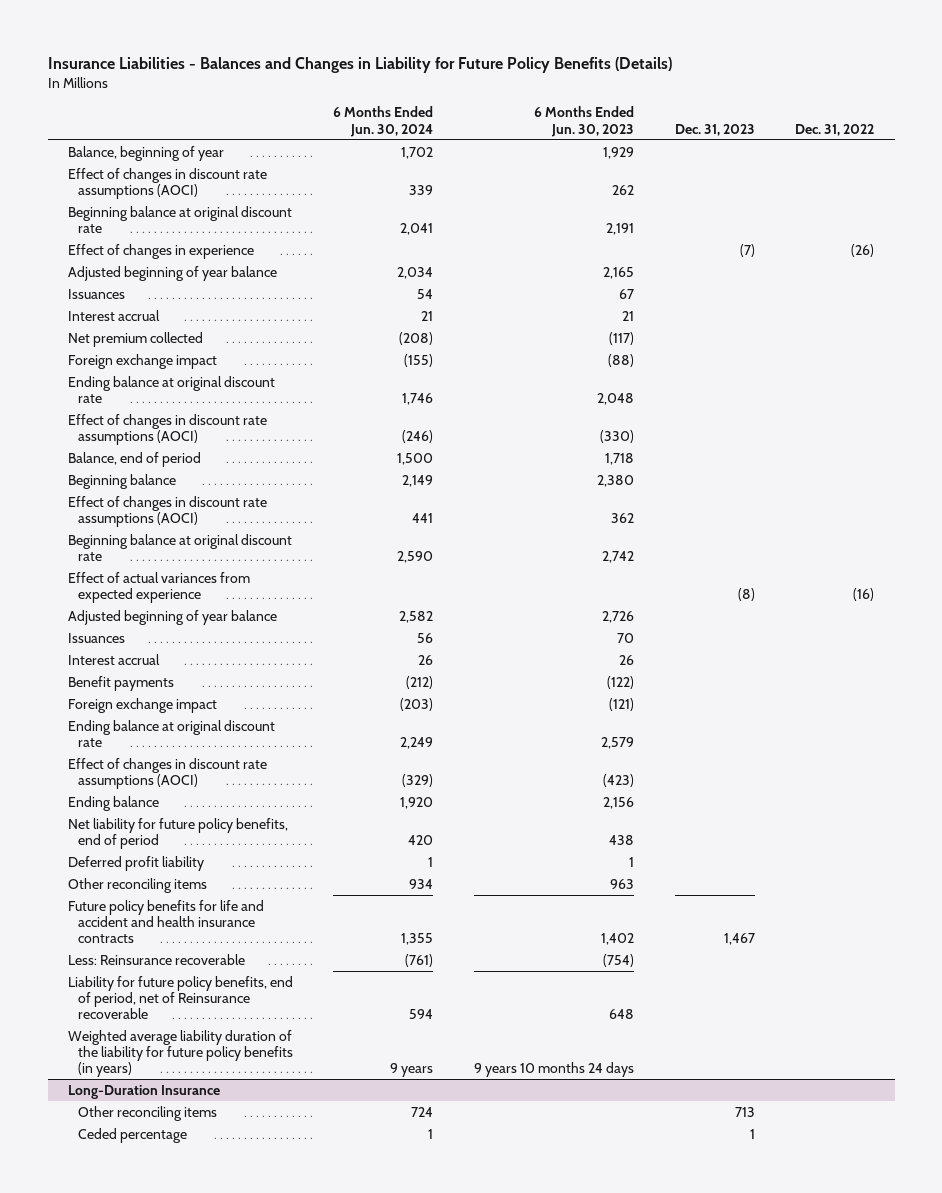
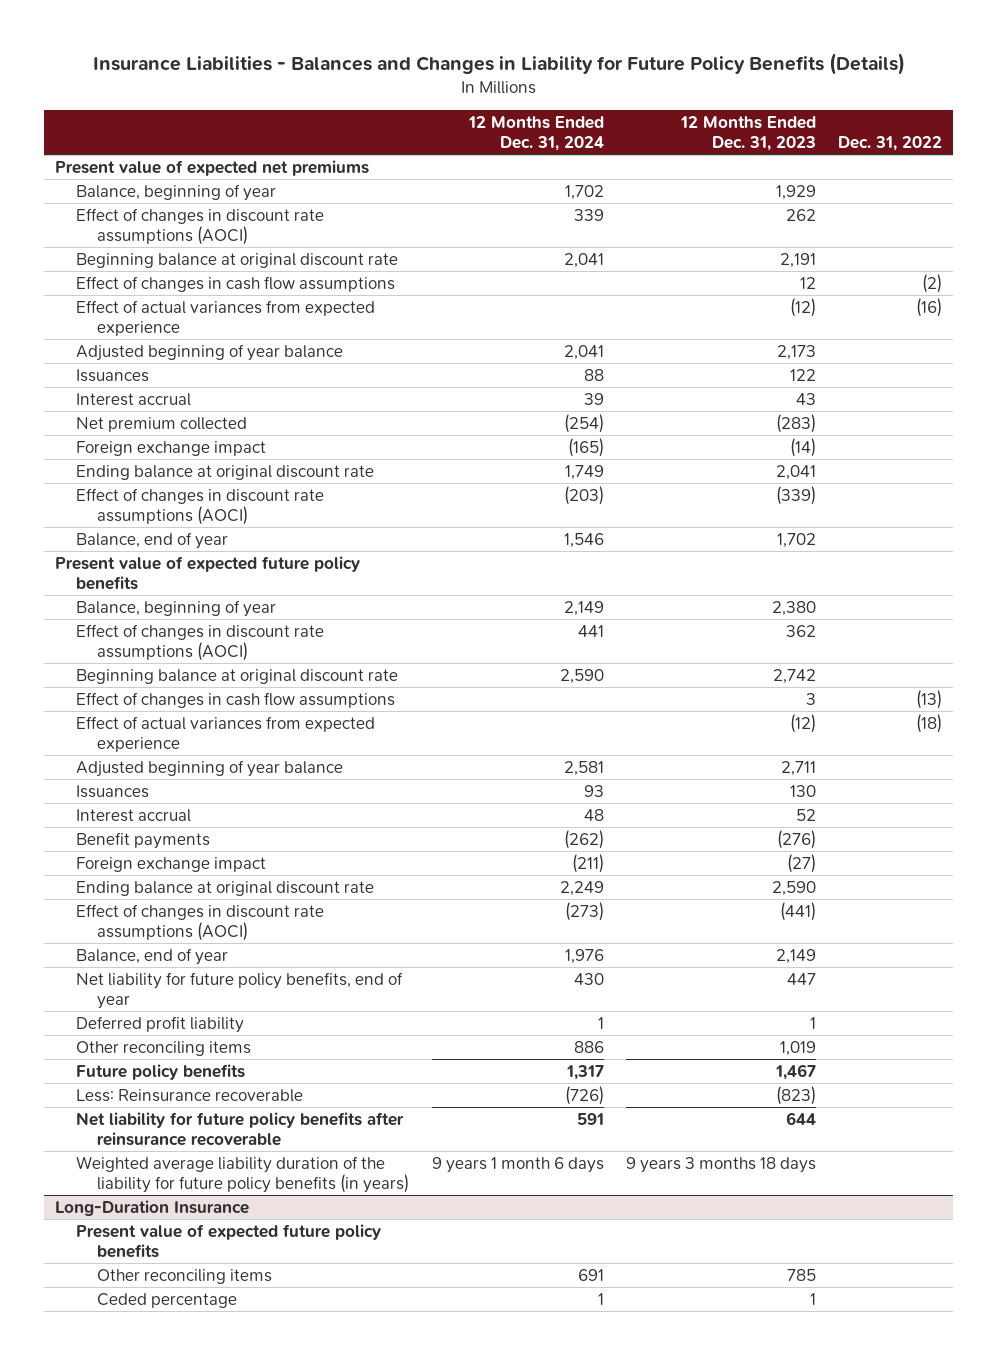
- | 6 Months Ended Jun. 30, 2024 | 6 Months Ended Jun. 30, 2023 | Dec. 31, 2023 | Dec. 31, 2022
+ | 12 Months Ended Dec. 31, 2024 | 12 Months Ended Dec. 31, 2023 | Dec. 31, 2022
+ Present value of expected net premiums
- Effect of changes in experience | | | (7) | (26)
+ Effect of changes in cash flow assumptions | | 12 | (2)
moved up: Effect of actual variances from expected experience | | (12) | (16)
- Balance, end of period | 1,500 | 1,718 | |
- Beginning balance | 2,149 | 2,380 | |
+ Balance, end of year | 1,546 | 1,702 |
+ Present value of expected future policy benefits
+ Balance, beginning of year | 2,149 | 2,380 |
+ Effect of changes in cash flow assumptions | | 3 | (13)
+ Effect of actual variances from expected experience | | (12) | (18)
- Ending balance | 1,920 | 2,156 | |
- Net liability for future policy benefits, end of period | 420 | 438 | |
+ Balance, end of year | 1,976 | 2,149 |
+ Net liability for future policy benefits, end of year | 430 | 447 |
- Future policy benefits for life and accident and health insurance contracts | 1,355 | 1,402 | 1,467 |
+ Future policy benefits | 1,317 | 1,467 |
- Liability for future policy benefits, end of period, net of Reinsurance recoverable | 594 | 648 | |
+ Net liability for future policy benefits after reinsurance recoverable | 591 | 644 |
@ Long-Duration Insurance
+ Present value of expected future policy benefits

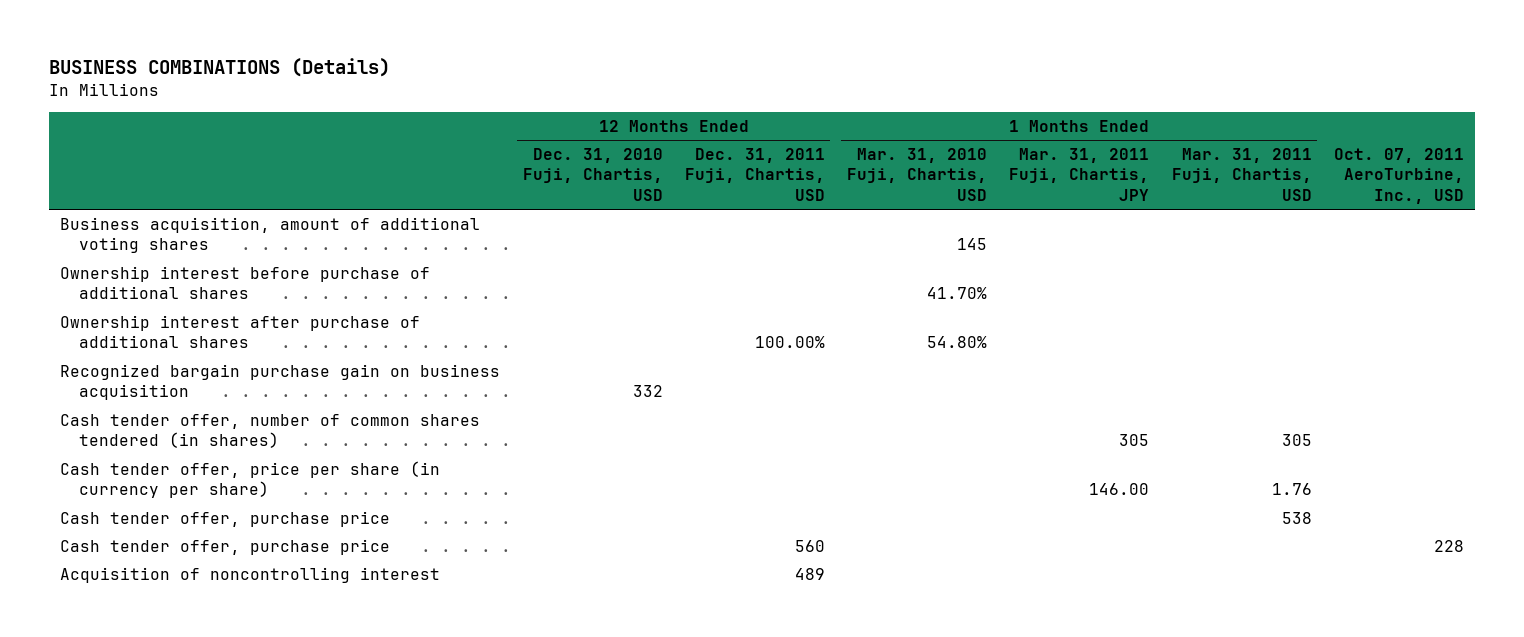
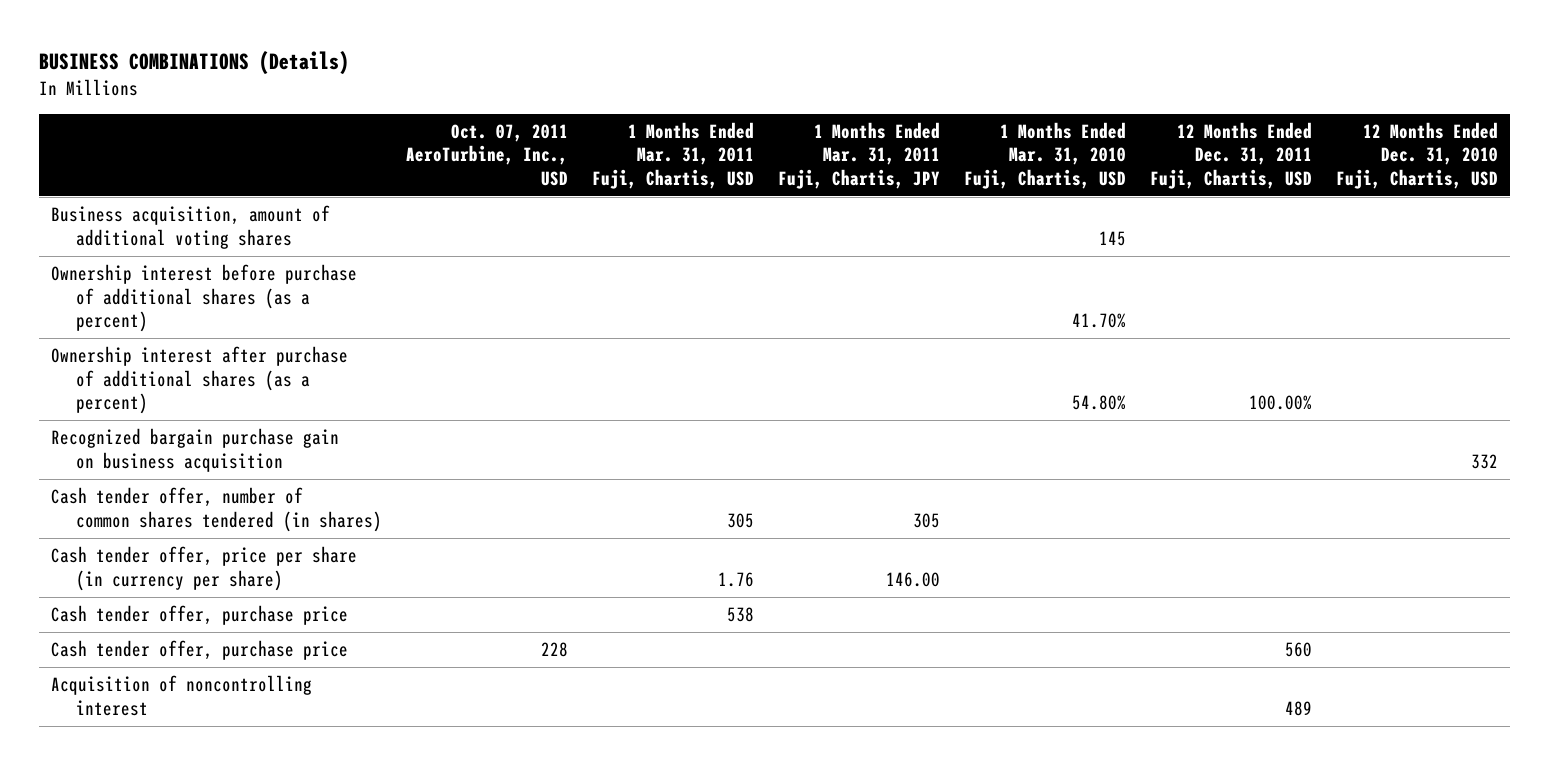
- | 12 Months Ended Dec. 31, 2010 Fuji, Chartis, USD | 12 Months Ended Dec. 31, 2011 Fuji, Chartis, USD | 1 Months Ended Mar. 31, 2010 Fuji, Chartis, USD | 1 Months Ended Mar. 31, 2011 Fuji, Chartis, JPY | 1 Months Ended Mar. 31, 2011 Fuji, Chartis, USD | Oct. 07, 2011 AeroTurbine, Inc., USD
+ | Oct. 07, 2011 AeroTurbine, Inc., USD | 1 Months Ended Mar. 31, 2011 Fuji, Chartis, USD | 1 Months Ended Mar. 31, 2011 Fuji, Chartis, JPY | 1 Months Ended Mar. 31, 2010 Fuji, Chartis, USD | 12 Months Ended Dec. 31, 2011 Fuji, Chartis, USD | 12 Months Ended Dec. 31, 2010 Fuji, Chartis, USD
- Ownership interest before purchase of additional shares | | | 41.70% | | |
- Ownership interest after purchase of additional shares | | 100.00% | 54.80% | | |
+ Ownership interest before purchase of additional shares (as a percent) | | | | 41.70% | |
+ Ownership interest after purchase of additional shares (as a percent) | | | | 54.80% | 100.00% |

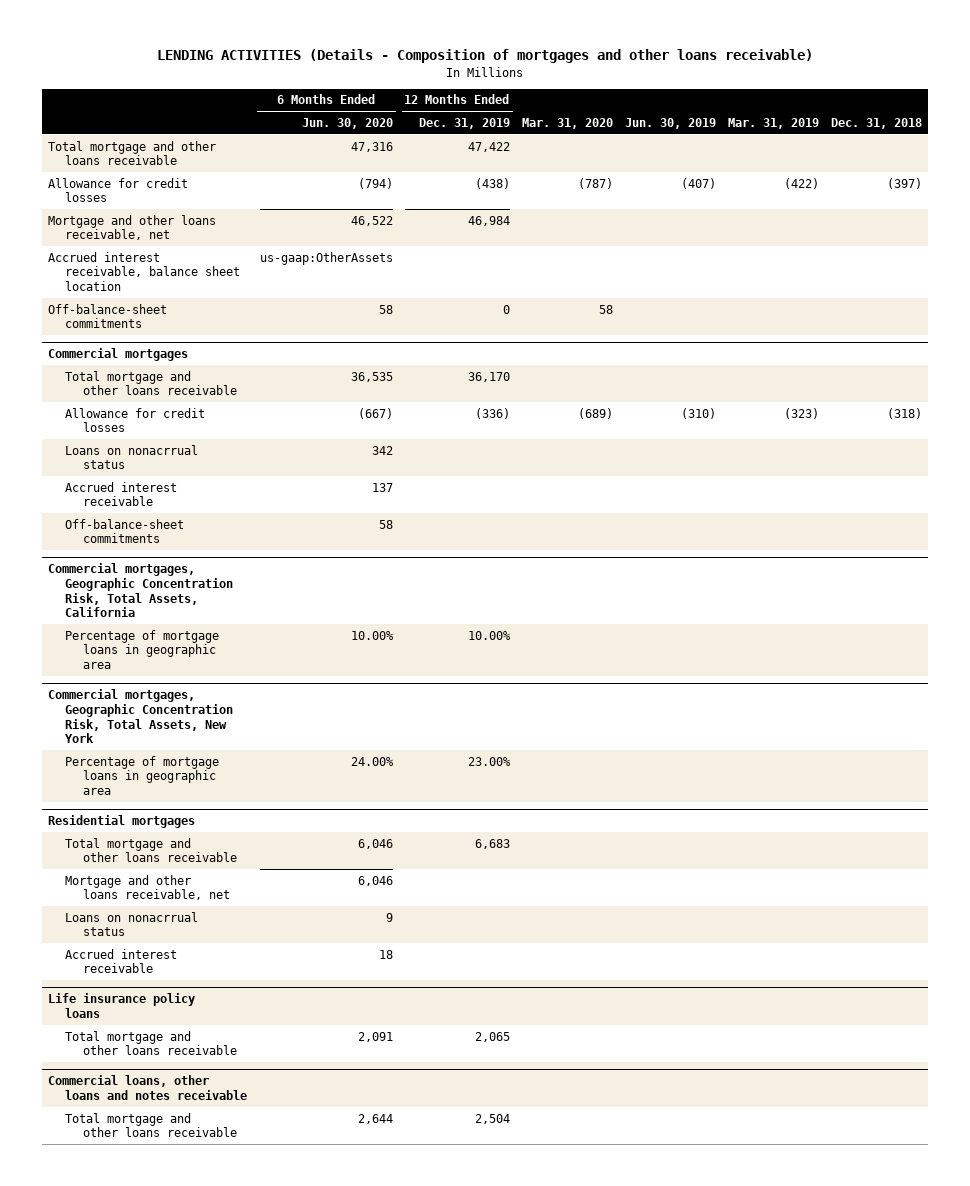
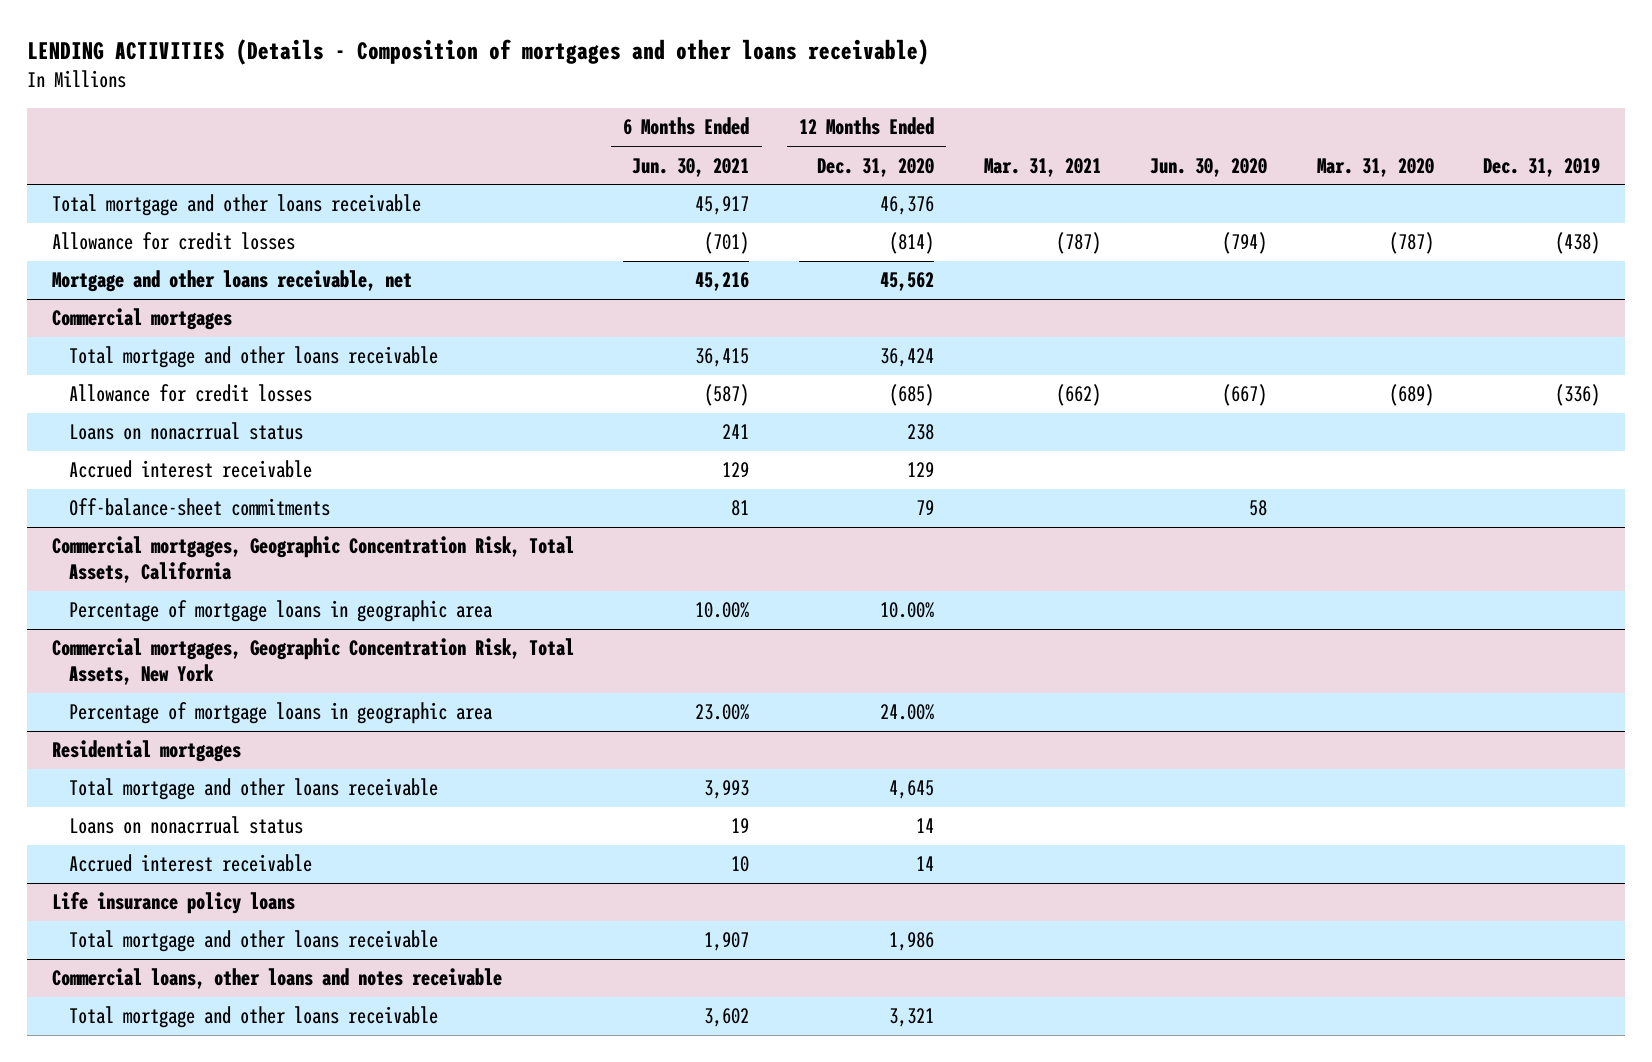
- | 6 Months Ended Jun. 30, 2020 | 12 Months Ended Dec. 31, 2019 | Mar. 31, 2020 | Jun. 30, 2019 | Mar. 31, 2019 | Dec. 31, 2018
+ | 6 Months Ended Jun. 30, 2021 | 12 Months Ended Dec. 31, 2020 | Mar. 31, 2021 | Jun. 30, 2020 | Mar. 31, 2020 | Dec. 31, 2019
- Accrued interest receivable, balance sheet location | us-gaap:OtherAssets | | | | |
- Off-balance-sheet commitments | 58 | 0 | 58 | | |
@ Residential mortgages
- Mortgage and other loans receivable, net | 6,046 | | | | |

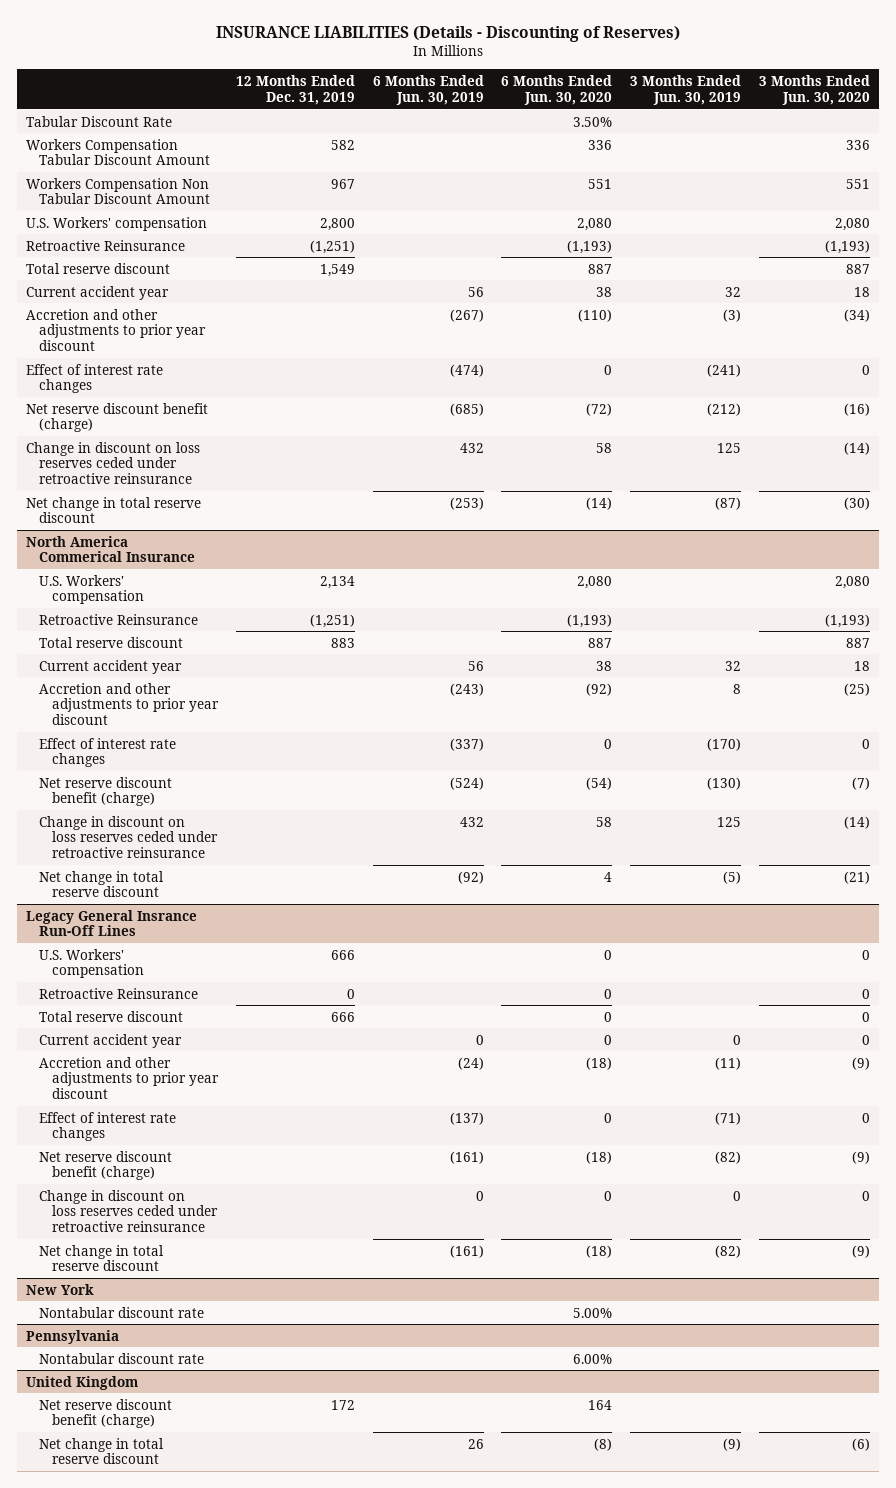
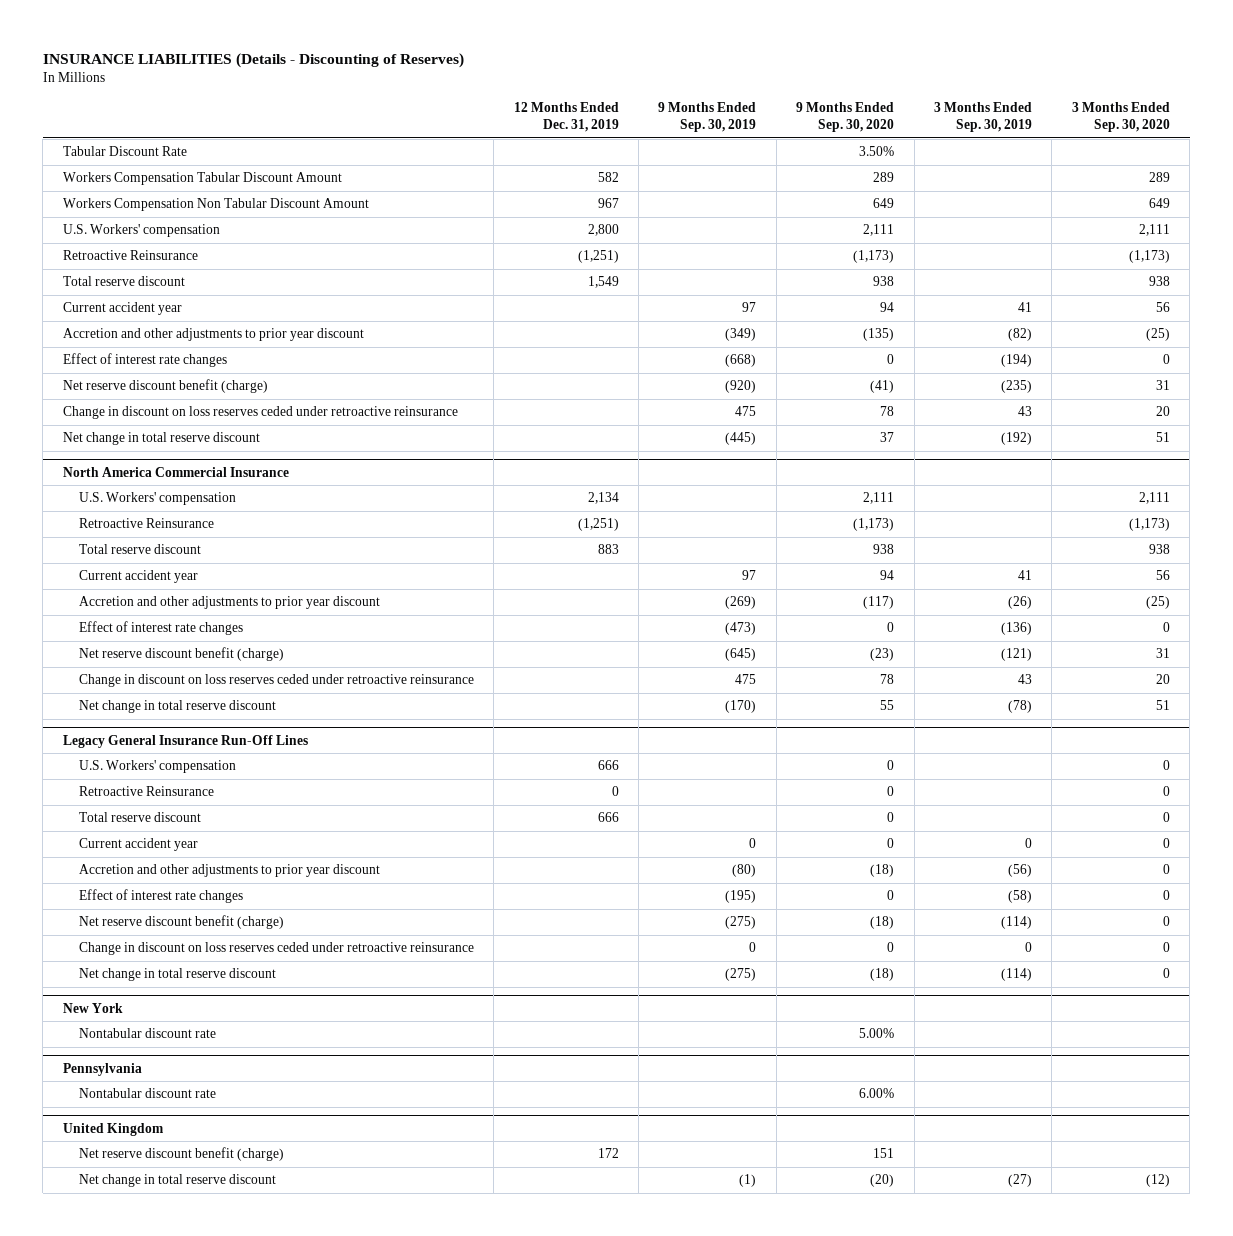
- | 12 Months Ended Dec. 31, 2019 | 6 Months Ended Jun. 30, 2019 | 6 Months Ended Jun. 30, 2020 | 3 Months Ended Jun. 30, 2019 | 3 Months Ended Jun. 30, 2020
+ | 12 Months Ended Dec. 31, 2019 | 9 Months Ended Sep. 30, 2019 | 9 Months Ended Sep. 30, 2020 | 3 Months Ended Sep. 30, 2019 | 3 Months Ended Sep. 30, 2020
- North America Commerical Insurance
+ North America Commercial Insurance
- Legacy General Insrance Run-Off Lines
+ Legacy General Insurance Run-Off Lines

